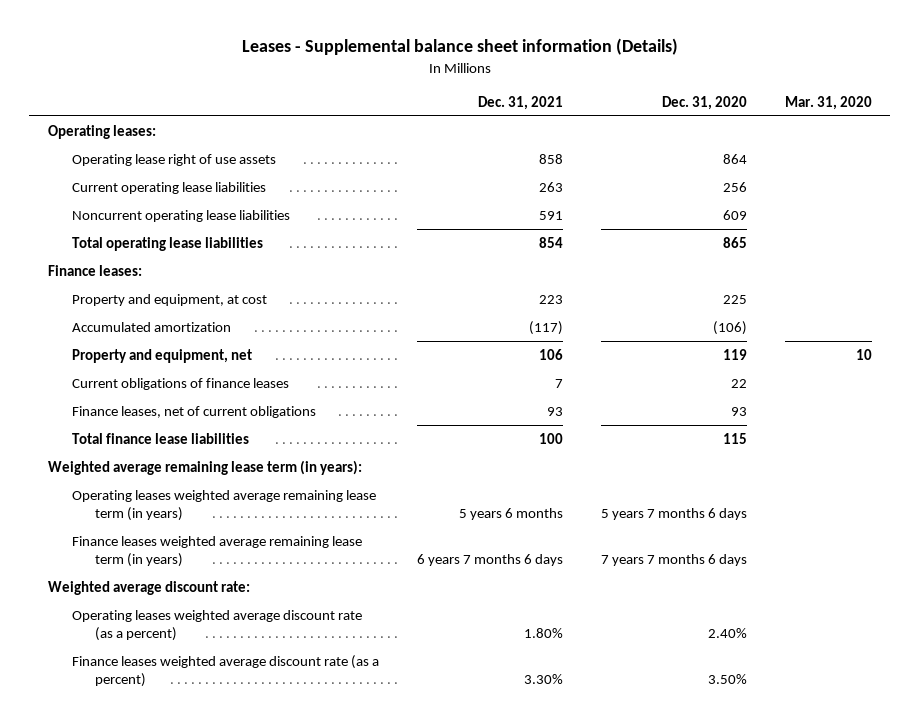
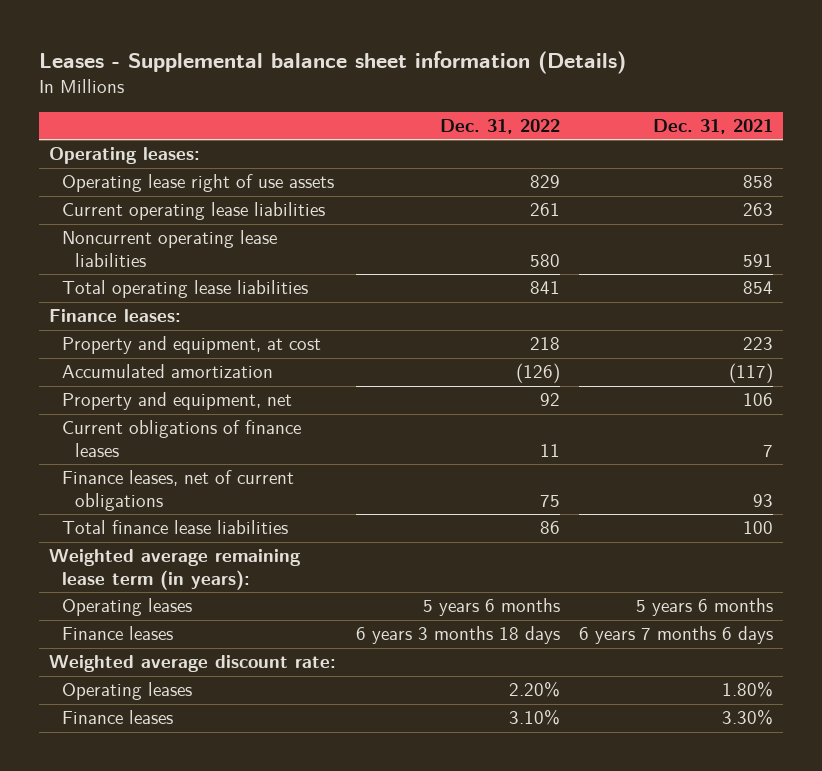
- | Dec. 31, 2021 | Dec. 31, 2020 | Mar. 31, 2020
+ | Dec. 31, 2022 | Dec. 31, 2021
- Operating leases weighted average remaining lease term (in years) | 5 years 6 months | 5 years 7 months 6 days |
- Finance leases weighted average remaining lease term (in years) | 6 years 7 months 6 days | 7 years 7 months 6 days |
+ Operating leases | 5 years 6 months | 5 years 6 months
+ Finance leases | 6 years 3 months 18 days | 6 years 7 months 6 days
- Operating leases weighted average discount rate (as a percent) | 1.80% | 2.40% |
- Finance leases weighted average discount rate (as a percent) | 3.30% | 3.50% |
+ Operating leases | 2.20% | 1.80%
+ Finance leases | 3.10% | 3.30%

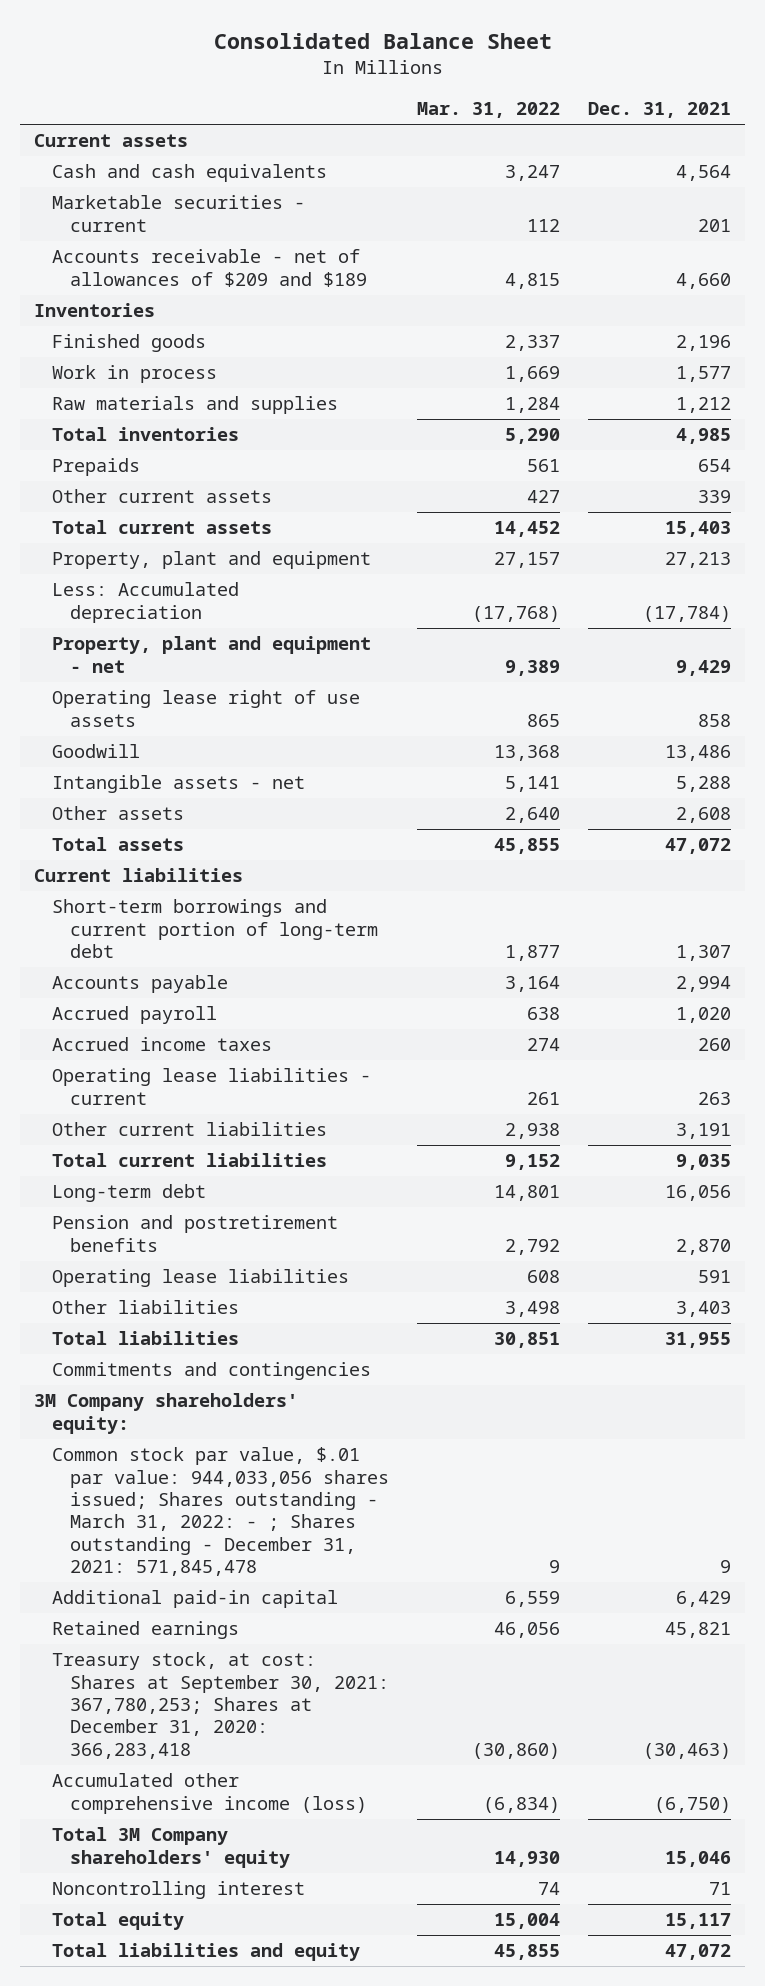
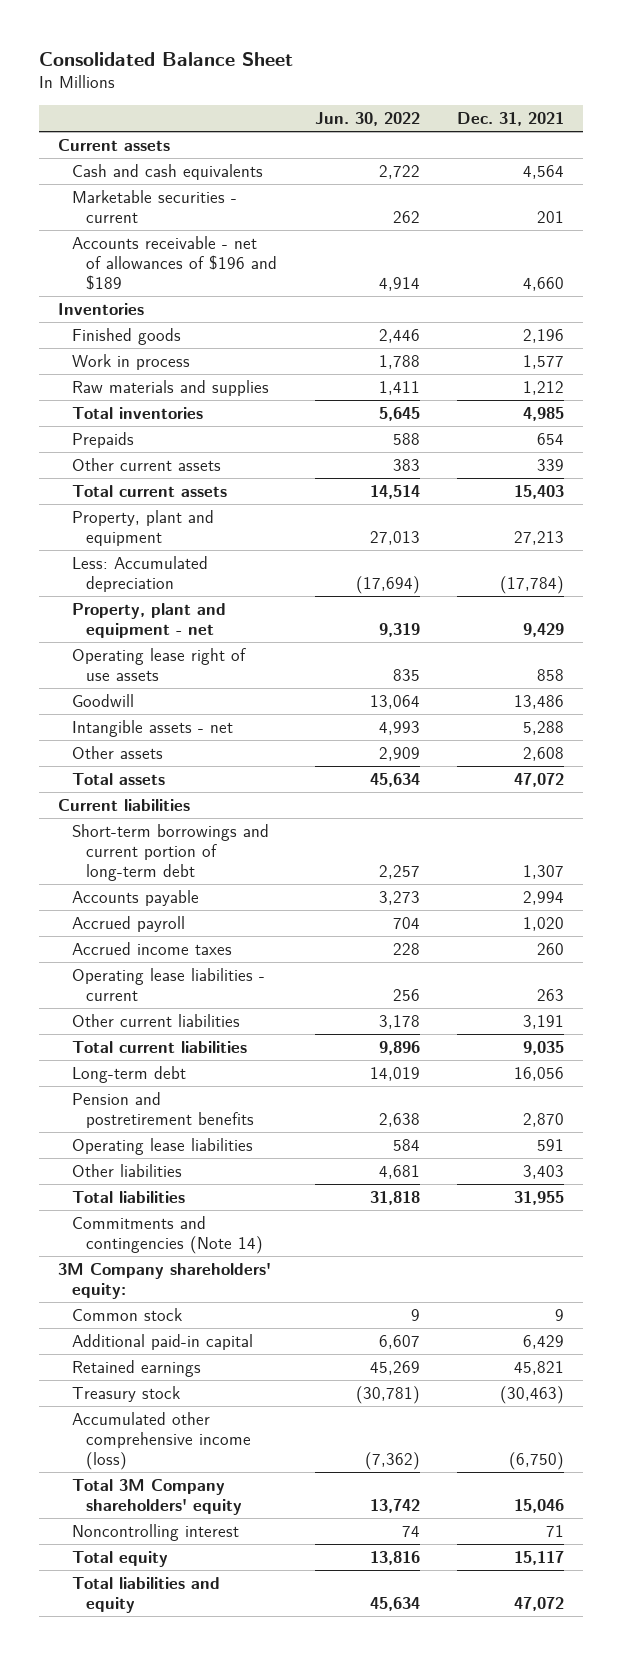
- | Mar. 31, 2022 | Dec. 31, 2021
+ | Jun. 30, 2022 | Dec. 31, 2021
- Accounts receivable - net of allowances of $209 and $189 | 4,815 | 4,660
+ Accounts receivable - net of allowances of $196 and $189 | 4,914 | 4,660
- Commitments and contingencies
+ Commitments and contingencies (Note 14)
- Common stock par value, $.01 par value: 944,033,056 shares issued; Shares outstanding - March 31, 2022: - ; Shares outstanding - December 31, 2021: 571,845,478 | 9 | 9
+ Common stock | 9 | 9
- Treasury stock, at cost: Shares at September 30, 2021: 367,780,253; Shares at December 31, 2020: 366,283,418 | (30,860) | (30,463)
+ Treasury stock | (30,781) | (30,463)

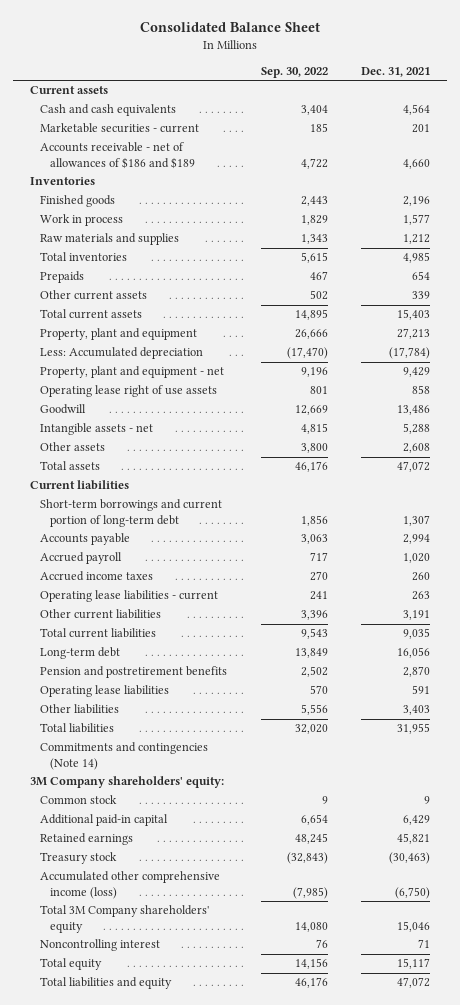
- | Jun. 30, 2022 | Dec. 31, 2021
+ | Sep. 30, 2022 | Dec. 31, 2021
- Accounts receivable - net of allowances of $196 and $189 | 4,914 | 4,660
+ Accounts receivable - net of allowances of $186 and $189 | 4,722 | 4,660

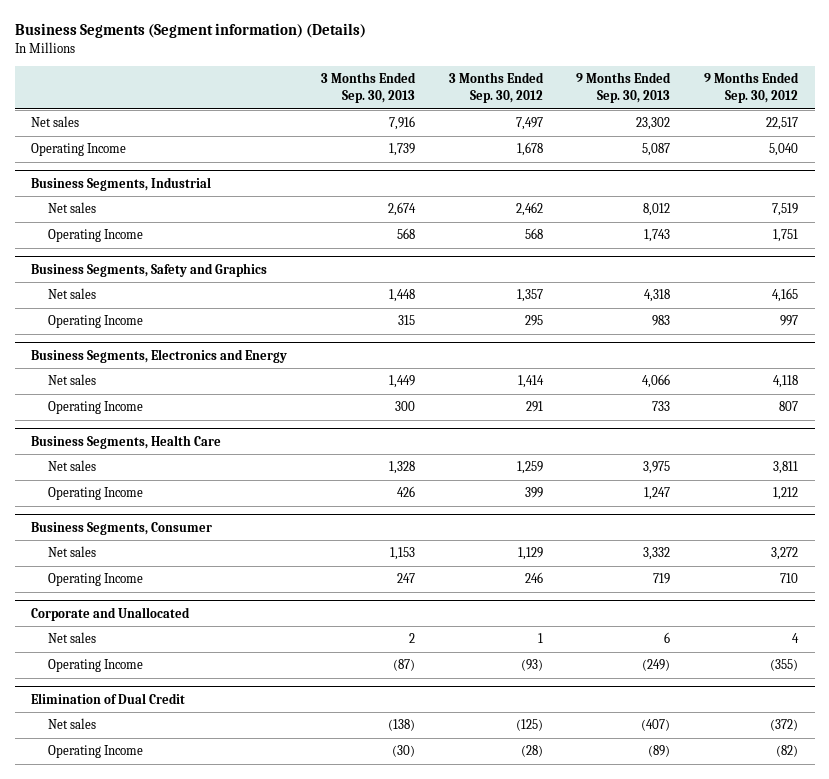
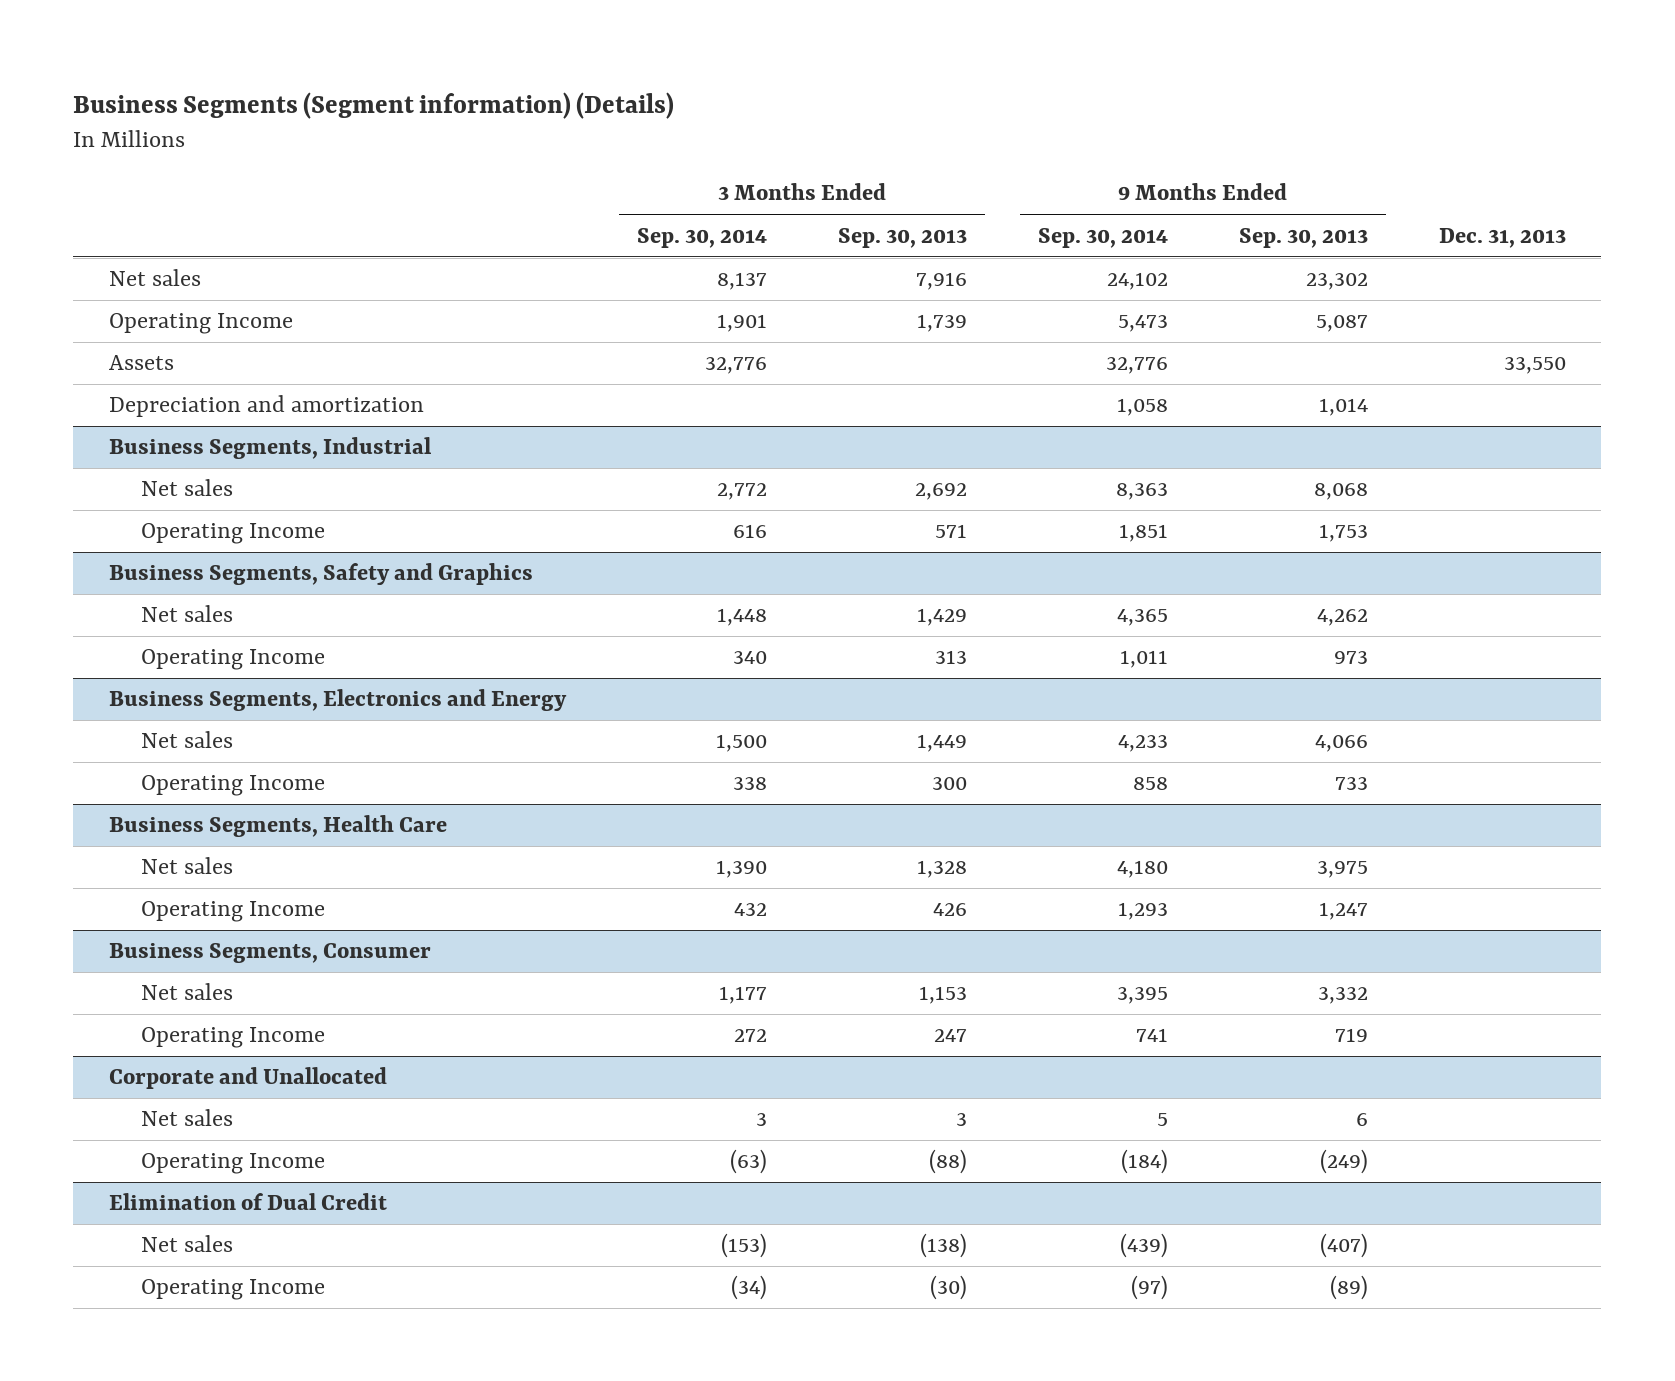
- | 3 Months Ended Sep. 30, 2013 | 3 Months Ended Sep. 30, 2012 | 9 Months Ended Sep. 30, 2013 | 9 Months Ended Sep. 30, 2012
+ | 3 Months Ended Sep. 30, 2014 | 3 Months Ended Sep. 30, 2013 | 9 Months Ended Sep. 30, 2014 | 9 Months Ended Sep. 30, 2013 | Dec. 31, 2013
+ Assets | 32,776 | | 32,776 | | 33,550
+ Depreciation and amortization | | | 1,058 | 1,014 |
@ Business Segments, Industrial
- Net sales | 2,674 | 2,462 | 8,012 | 7,519
- Operating Income | 568 | 568 | 1,743 | 1,751
+ Net sales | 2,772 | 2,692 | 8,363 | 8,068 |
+ Operating Income | 616 | 571 | 1,851 | 1,753 |
@ Business Segments, Safety and Graphics
- Net sales | 1,448 | 1,357 | 4,318 | 4,165
- Operating Income | 315 | 295 | 983 | 997
+ Net sales | 1,448 | 1,429 | 4,365 | 4,262 |
+ Operating Income | 340 | 313 | 1,011 | 973 |
@ Corporate and Unallocated
- Net sales | 2 | 1 | 6 | 4
- Operating Income | (87) | (93) | (249) | (355)
+ Net sales | 3 | 3 | 5 | 6 |
+ Operating Income | (63) | (88) | (184) | (249) |

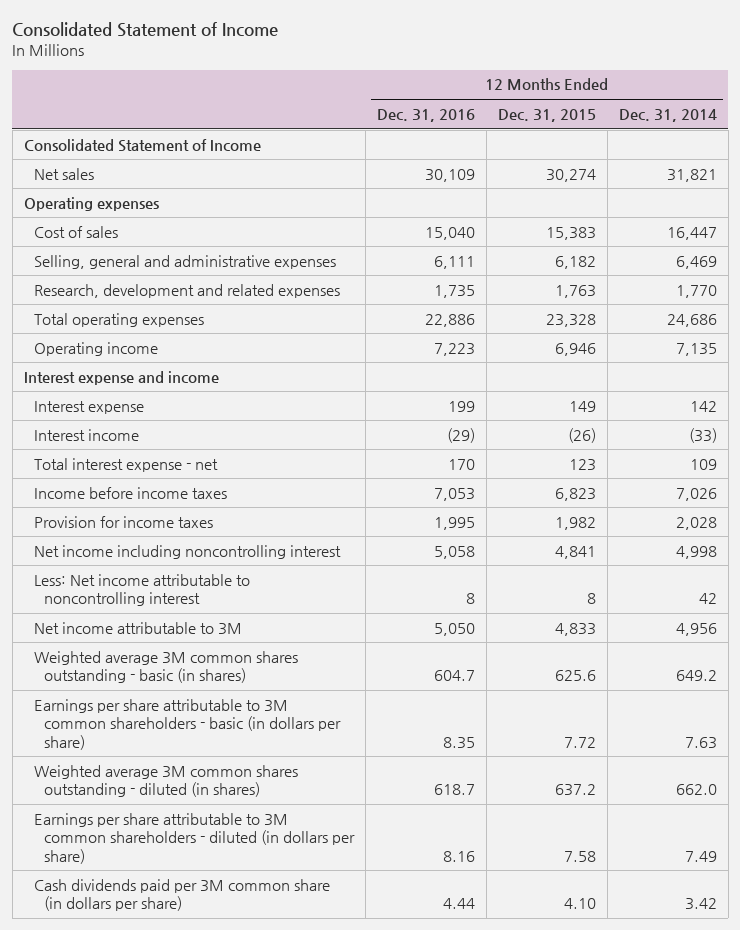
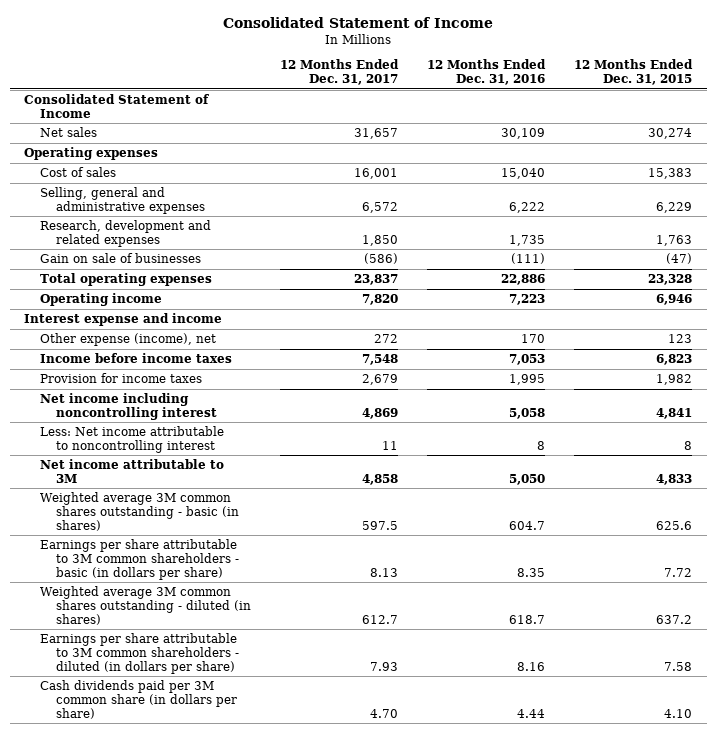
- | 12 Months Ended Dec. 31, 2016 | 12 Months Ended Dec. 31, 2015 | 12 Months Ended Dec. 31, 2014
+ | 12 Months Ended Dec. 31, 2017 | 12 Months Ended Dec. 31, 2016 | 12 Months Ended Dec. 31, 2015
- Selling, general and administrative expenses | 6,111 | 6,182 | 6,469
+ Selling, general and administrative expenses | 6,572 | 6,222 | 6,229
+ Gain on sale of businesses | (586) | (111) | (47)
- Interest expense | 199 | 149 | 142
- Interest income | (29) | (26) | (33)
- Total interest expense - net | 170 | 123 | 109
+ Other expense (income), net | 272 | 170 | 123

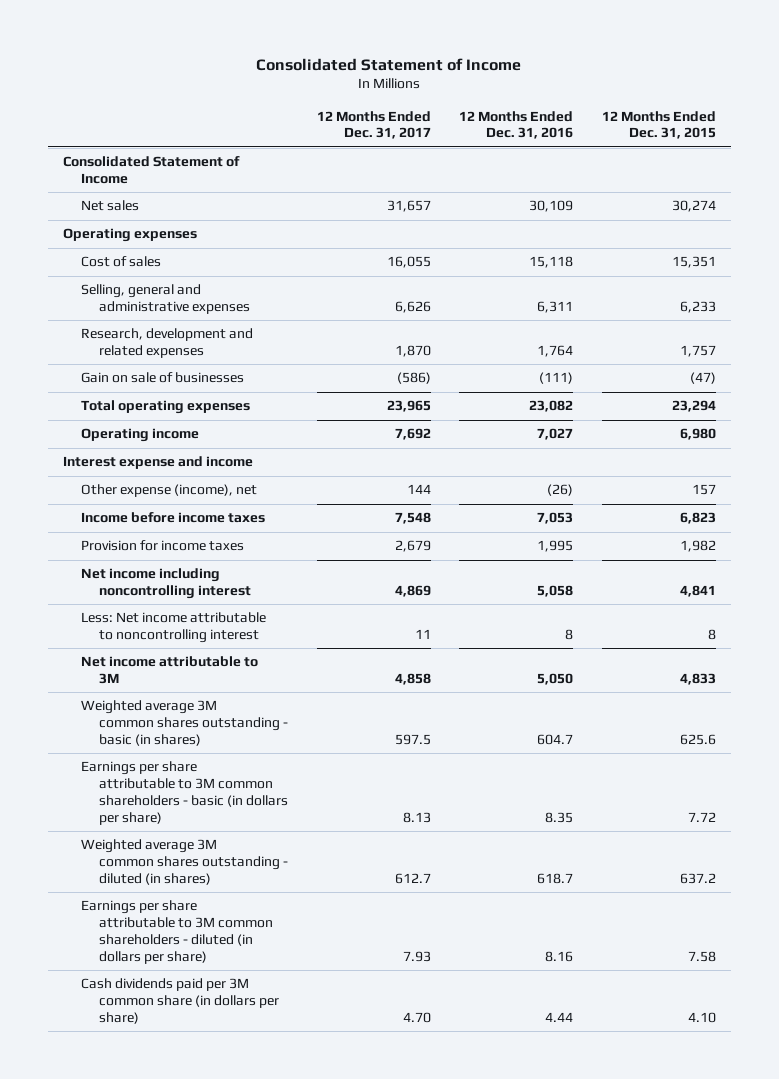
- Cost of sales | 16,001 | 15,040 | 15,383
- Selling, general and administrative expenses | 6,572 | 6,222 | 6,229
- Research, development and related expenses | 1,850 | 1,735 | 1,763
+ Cost of sales | 16,055 | 15,118 | 15,351
+ Selling, general and administrative expenses | 6,626 | 6,311 | 6,233
+ Research, development and related expenses | 1,870 | 1,764 | 1,757
- Total operating expenses | 23,837 | 22,886 | 23,328
- Operating income | 7,820 | 7,223 | 6,946
+ Total operating expenses | 23,965 | 23,082 | 23,294
+ Operating income | 7,692 | 7,027 | 6,980
- Other expense (income), net | 272 | 170 | 123
+ Other expense (income), net | 144 | (26) | 157

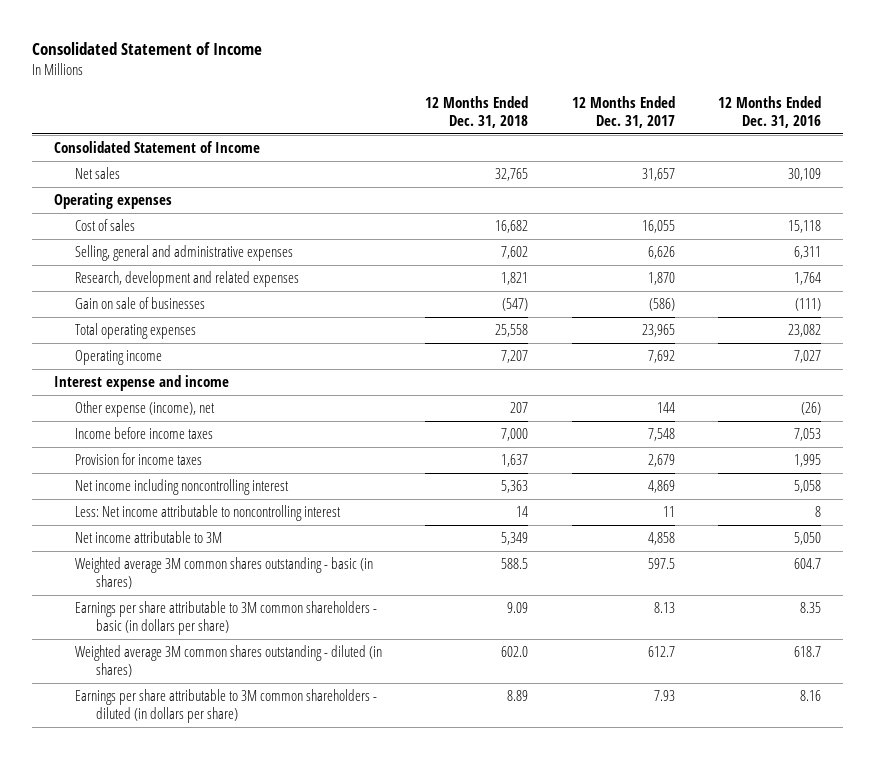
- | 12 Months Ended Dec. 31, 2017 | 12 Months Ended Dec. 31, 2016 | 12 Months Ended Dec. 31, 2015
+ | 12 Months Ended Dec. 31, 2018 | 12 Months Ended Dec. 31, 2017 | 12 Months Ended Dec. 31, 2016
- Cash dividends paid per 3M common share (in dollars per share) | 4.70 | 4.44 | 4.10

